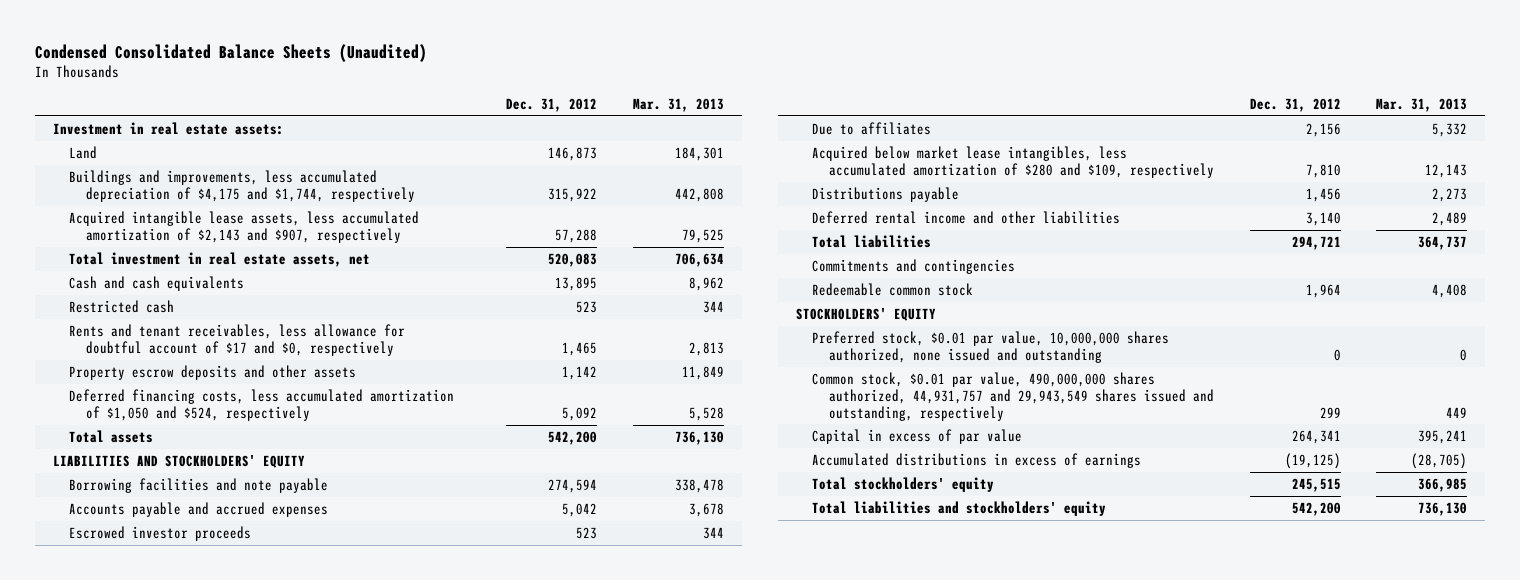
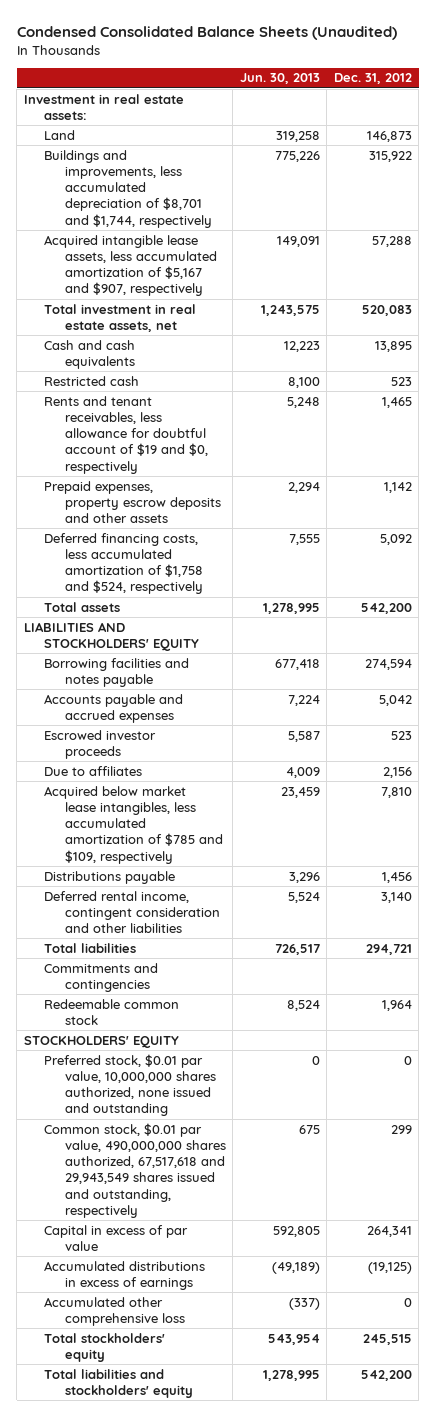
- | Dec. 31, 2012 | Mar. 31, 2013
+ | Jun. 30, 2013 | Dec. 31, 2012
- Buildings and improvements, less accumulated depreciation of $4,175 and $1,744, respectively | 315,922 | 442,808
- Acquired intangible lease assets, less accumulated amortization of $2,143 and $907, respectively | 57,288 | 79,525
+ Buildings and improvements, less accumulated depreciation of $8,701 and $1,744, respectively | 775,226 | 315,922
+ Acquired intangible lease assets, less accumulated amortization of $5,167 and $907, respectively | 149,091 | 57,288
- Rents and tenant receivables, less allowance for doubtful account of $17 and $0, respectively | 1,465 | 2,813
- Property escrow deposits and other assets | 1,142 | 11,849
- Deferred financing costs, less accumulated amortization of $1,050 and $524, respectively | 5,092 | 5,528
+ Rents and tenant receivables, less allowance for doubtful account of $19 and $0, respectively | 5,248 | 1,465
+ Prepaid expenses, property escrow deposits and other assets | 2,294 | 1,142
+ Deferred financing costs, less accumulated amortization of $1,758 and $524, respectively | 7,555 | 5,092
- Borrowing facilities and note payable | 274,594 | 338,478
+ Borrowing facilities and notes payable | 677,418 | 274,594
- Acquired below market lease intangibles, less accumulated amortization of $280 and $109, respectively | 7,810 | 12,143
+ Acquired below market lease intangibles, less accumulated amortization of $785 and $109, respectively | 23,459 | 7,810
- Deferred rental income and other liabilities | 3,140 | 2,489
+ Deferred rental income, contingent consideration and other liabilities | 5,524 | 3,140
- Common stock, $0.01 par value, 490,000,000 shares authorized, 44,931,757 and 29,943,549 shares issued and outstanding, respectively | 299 | 449
+ Common stock, $0.01 par value, 490,000,000 shares authorized, 67,517,618 and 29,943,549 shares issued and outstanding, respectively | 675 | 299
+ Accumulated other comprehensive loss | (337) | 0

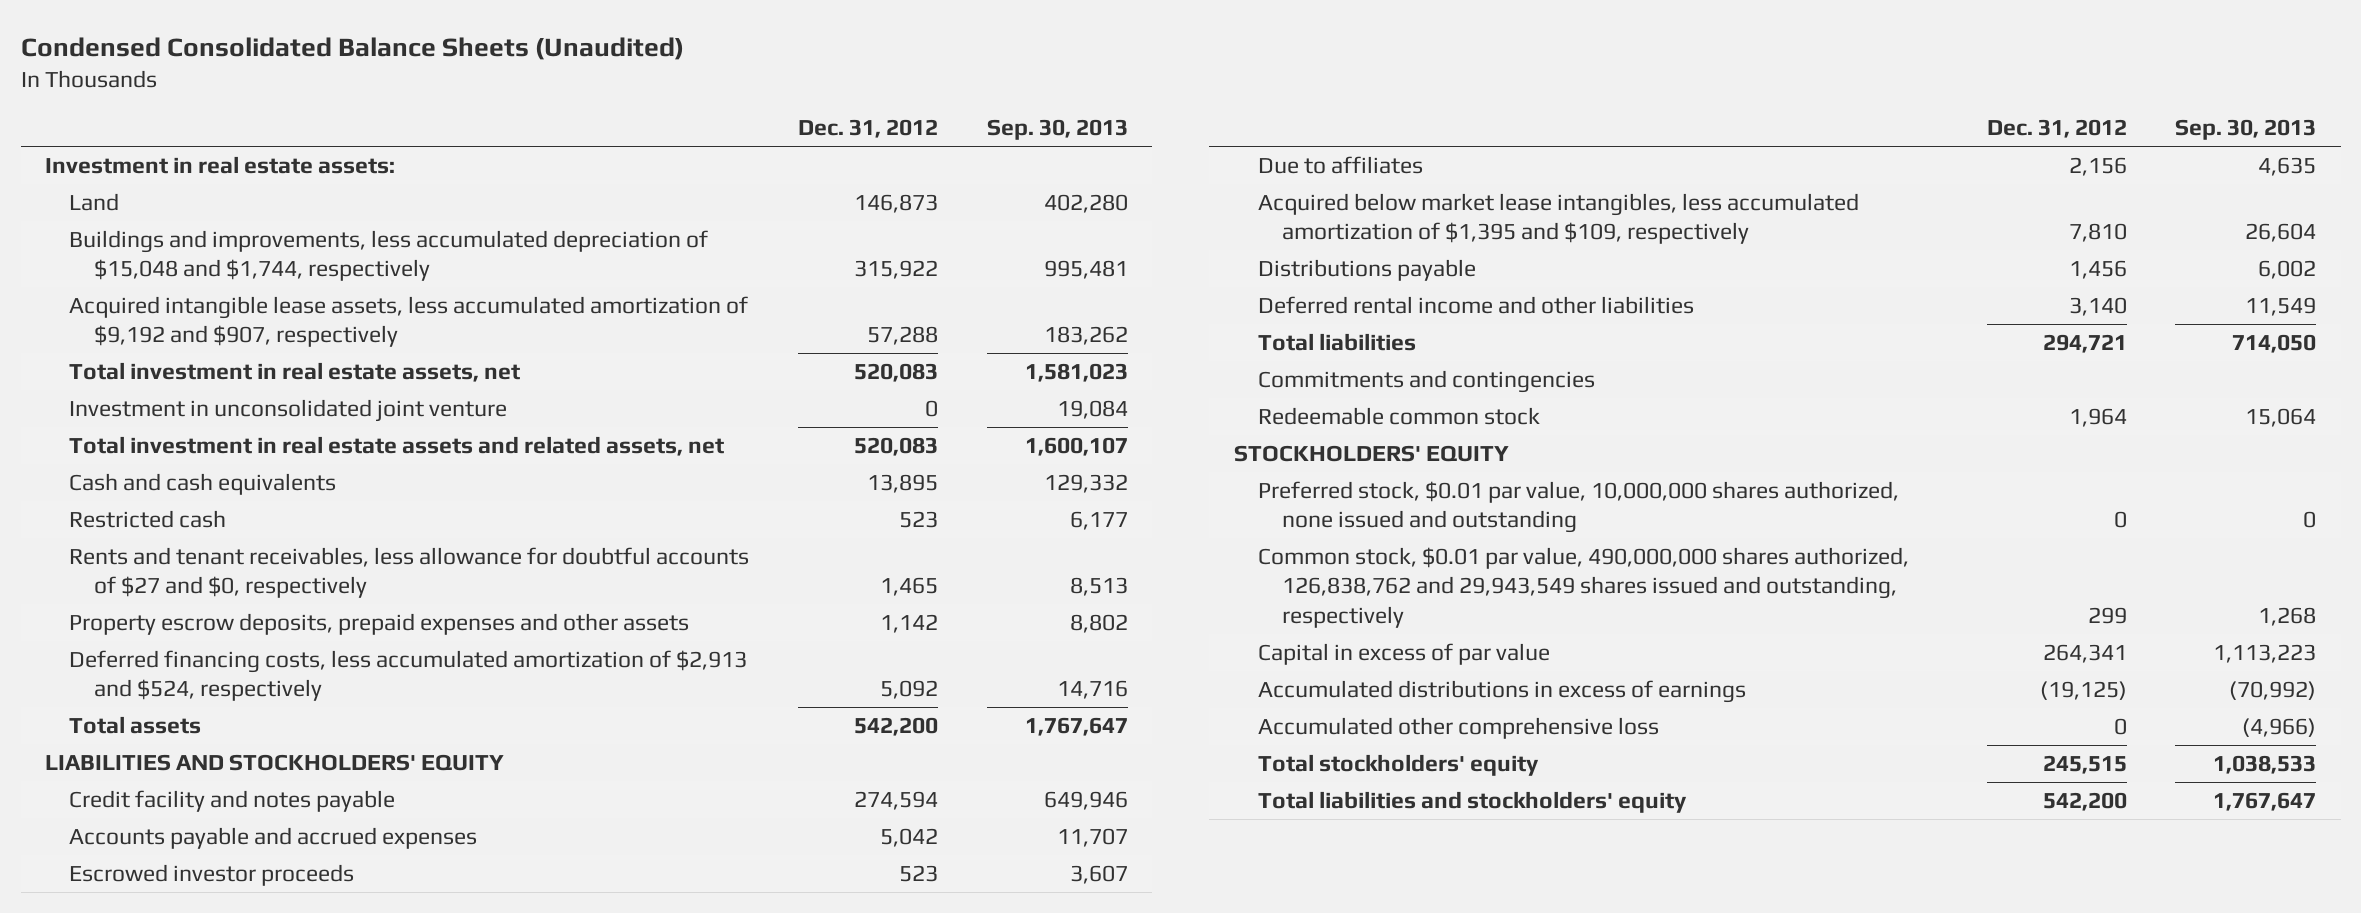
- | Jun. 30, 2013 | Dec. 31, 2012
+ | Dec. 31, 2012 | Sep. 30, 2013
- Buildings and improvements, less accumulated depreciation of $8,701 and $1,744, respectively | 775,226 | 315,922
- Acquired intangible lease assets, less accumulated amortization of $5,167 and $907, respectively | 149,091 | 57,288
+ Buildings and improvements, less accumulated depreciation of $15,048 and $1,744, respectively | 315,922 | 995,481
+ Acquired intangible lease assets, less accumulated amortization of $9,192 and $907, respectively | 57,288 | 183,262
+ Investment in unconsolidated joint venture | 0 | 19,084
+ Total investment in real estate assets and related assets, net | 520,083 | 1,600,107
- Rents and tenant receivables, less allowance for doubtful account of $19 and $0, respectively | 5,248 | 1,465
- Prepaid expenses, property escrow deposits and other assets | 2,294 | 1,142
- Deferred financing costs, less accumulated amortization of $1,758 and $524, respectively | 7,555 | 5,092
+ Rents and tenant receivables, less allowance for doubtful accounts of $27 and $0, respectively | 1,465 | 8,513
+ Property escrow deposits, prepaid expenses and other assets | 1,142 | 8,802
+ Deferred financing costs, less accumulated amortization of $2,913 and $524, respectively | 5,092 | 14,716
- Borrowing facilities and notes payable | 677,418 | 274,594
+ Credit facility and notes payable | 274,594 | 649,946
- Acquired below market lease intangibles, less accumulated amortization of $785 and $109, respectively | 23,459 | 7,810
+ Acquired below market lease intangibles, less accumulated amortization of $1,395 and $109, respectively | 7,810 | 26,604
- Deferred rental income, contingent consideration and other liabilities | 5,524 | 3,140
+ Deferred rental income and other liabilities | 3,140 | 11,549
- Common stock, $0.01 par value, 490,000,000 shares authorized, 67,517,618 and 29,943,549 shares issued and outstanding, respectively | 675 | 299
+ Common stock, $0.01 par value, 490,000,000 shares authorized, 126,838,762 and 29,943,549 shares issued and outstanding, respectively | 299 | 1,268

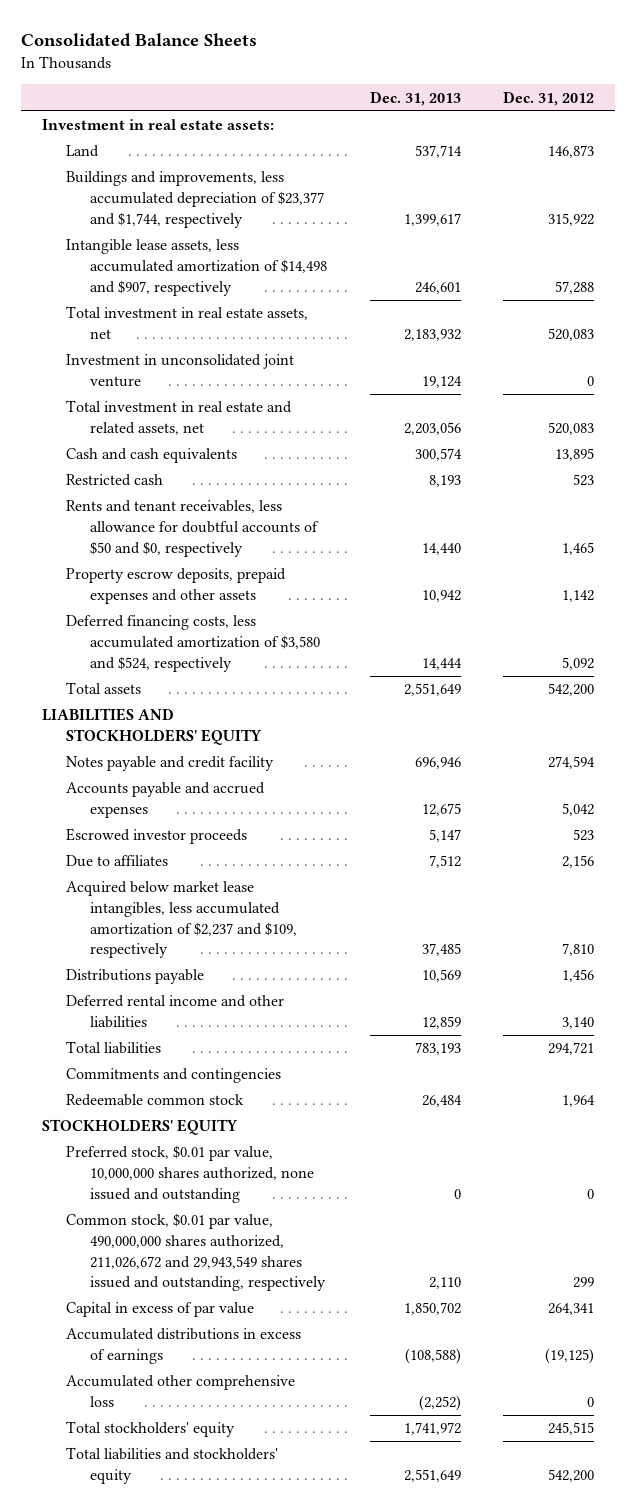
- Condensed Consolidated Balance Sheets (Unaudited)
+ Consolidated Balance Sheets
- | Dec. 31, 2012 | Sep. 30, 2013
+ | Dec. 31, 2013 | Dec. 31, 2012
- Buildings and improvements, less accumulated depreciation of $15,048 and $1,744, respectively | 315,922 | 995,481
- Acquired intangible lease assets, less accumulated amortization of $9,192 and $907, respectively | 57,288 | 183,262
+ Buildings and improvements, less accumulated depreciation of $23,377 and $1,744, respectively | 1,399,617 | 315,922
+ Intangible lease assets, less accumulated amortization of $14,498 and $907, respectively | 246,601 | 57,288
- Total investment in real estate assets and related assets, net | 520,083 | 1,600,107
+ Total investment in real estate and related assets, net | 2,203,056 | 520,083
- Rents and tenant receivables, less allowance for doubtful accounts of $27 and $0, respectively | 1,465 | 8,513
+ Rents and tenant receivables, less allowance for doubtful accounts of $50 and $0, respectively | 14,440 | 1,465
- Deferred financing costs, less accumulated amortization of $2,913 and $524, respectively | 5,092 | 14,716
+ Deferred financing costs, less accumulated amortization of $3,580 and $524, respectively | 14,444 | 5,092
- Credit facility and notes payable | 274,594 | 649,946
+ Notes payable and credit facility | 696,946 | 274,594
- Acquired below market lease intangibles, less accumulated amortization of $1,395 and $109, respectively | 7,810 | 26,604
+ Acquired below market lease intangibles, less accumulated amortization of $2,237 and $109, respectively | 37,485 | 7,810
- Common stock, $0.01 par value, 490,000,000 shares authorized, 126,838,762 and 29,943,549 shares issued and outstanding, respectively | 299 | 1,268
+ Common stock, $0.01 par value, 490,000,000 shares authorized, 211,026,672 and 29,943,549 shares issued and outstanding, respectively | 2,110 | 299

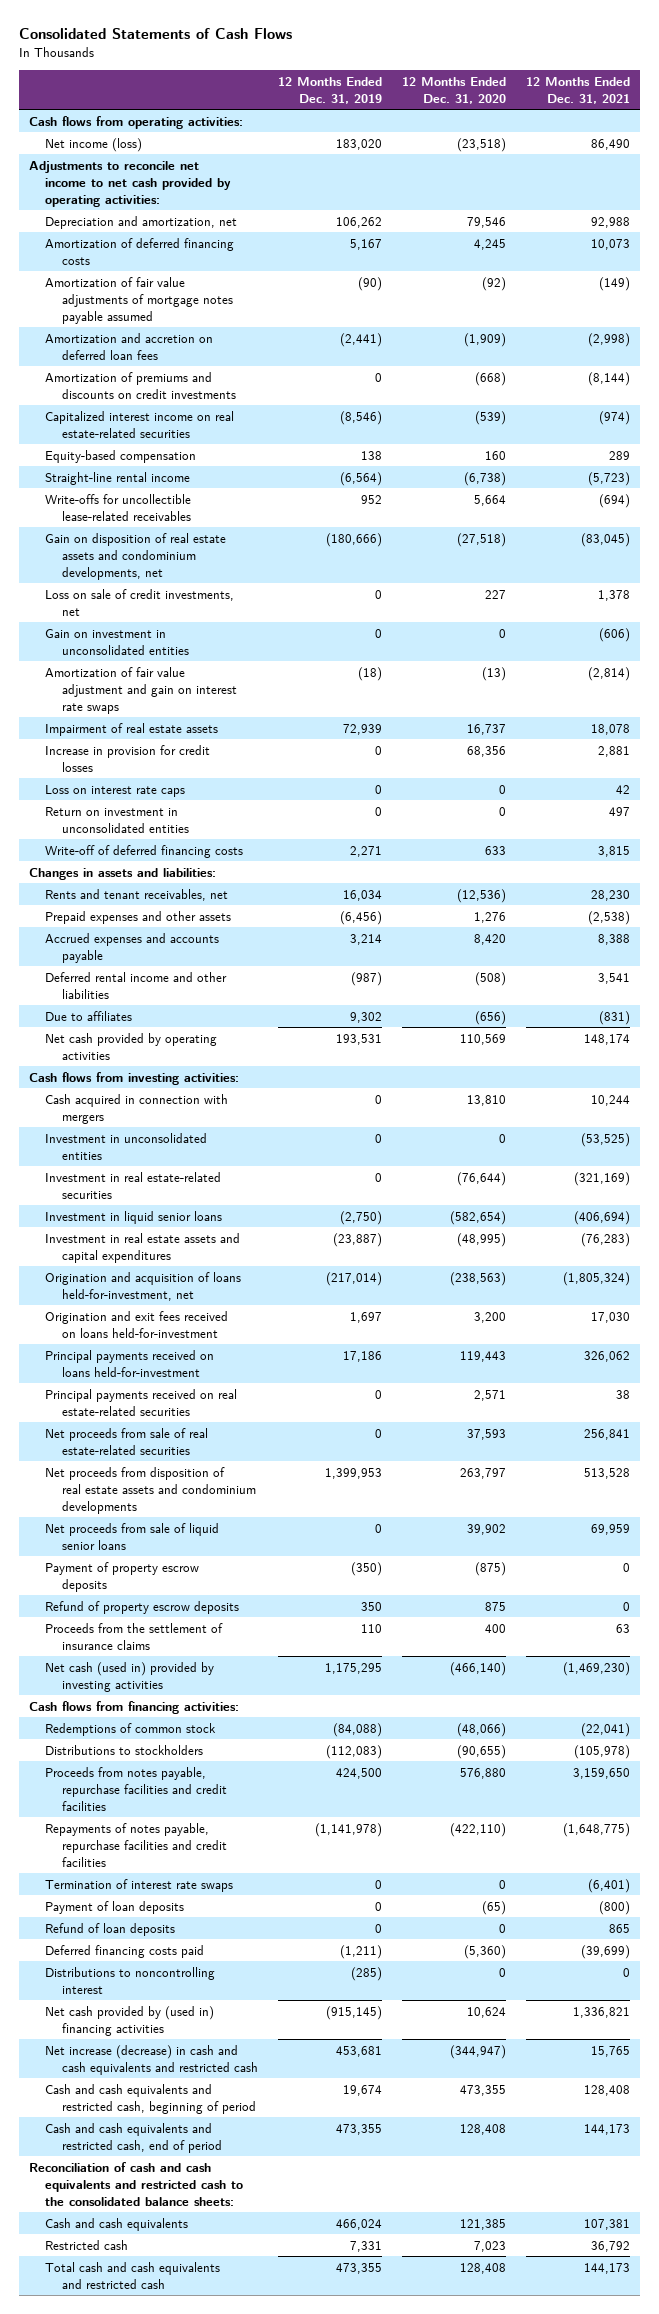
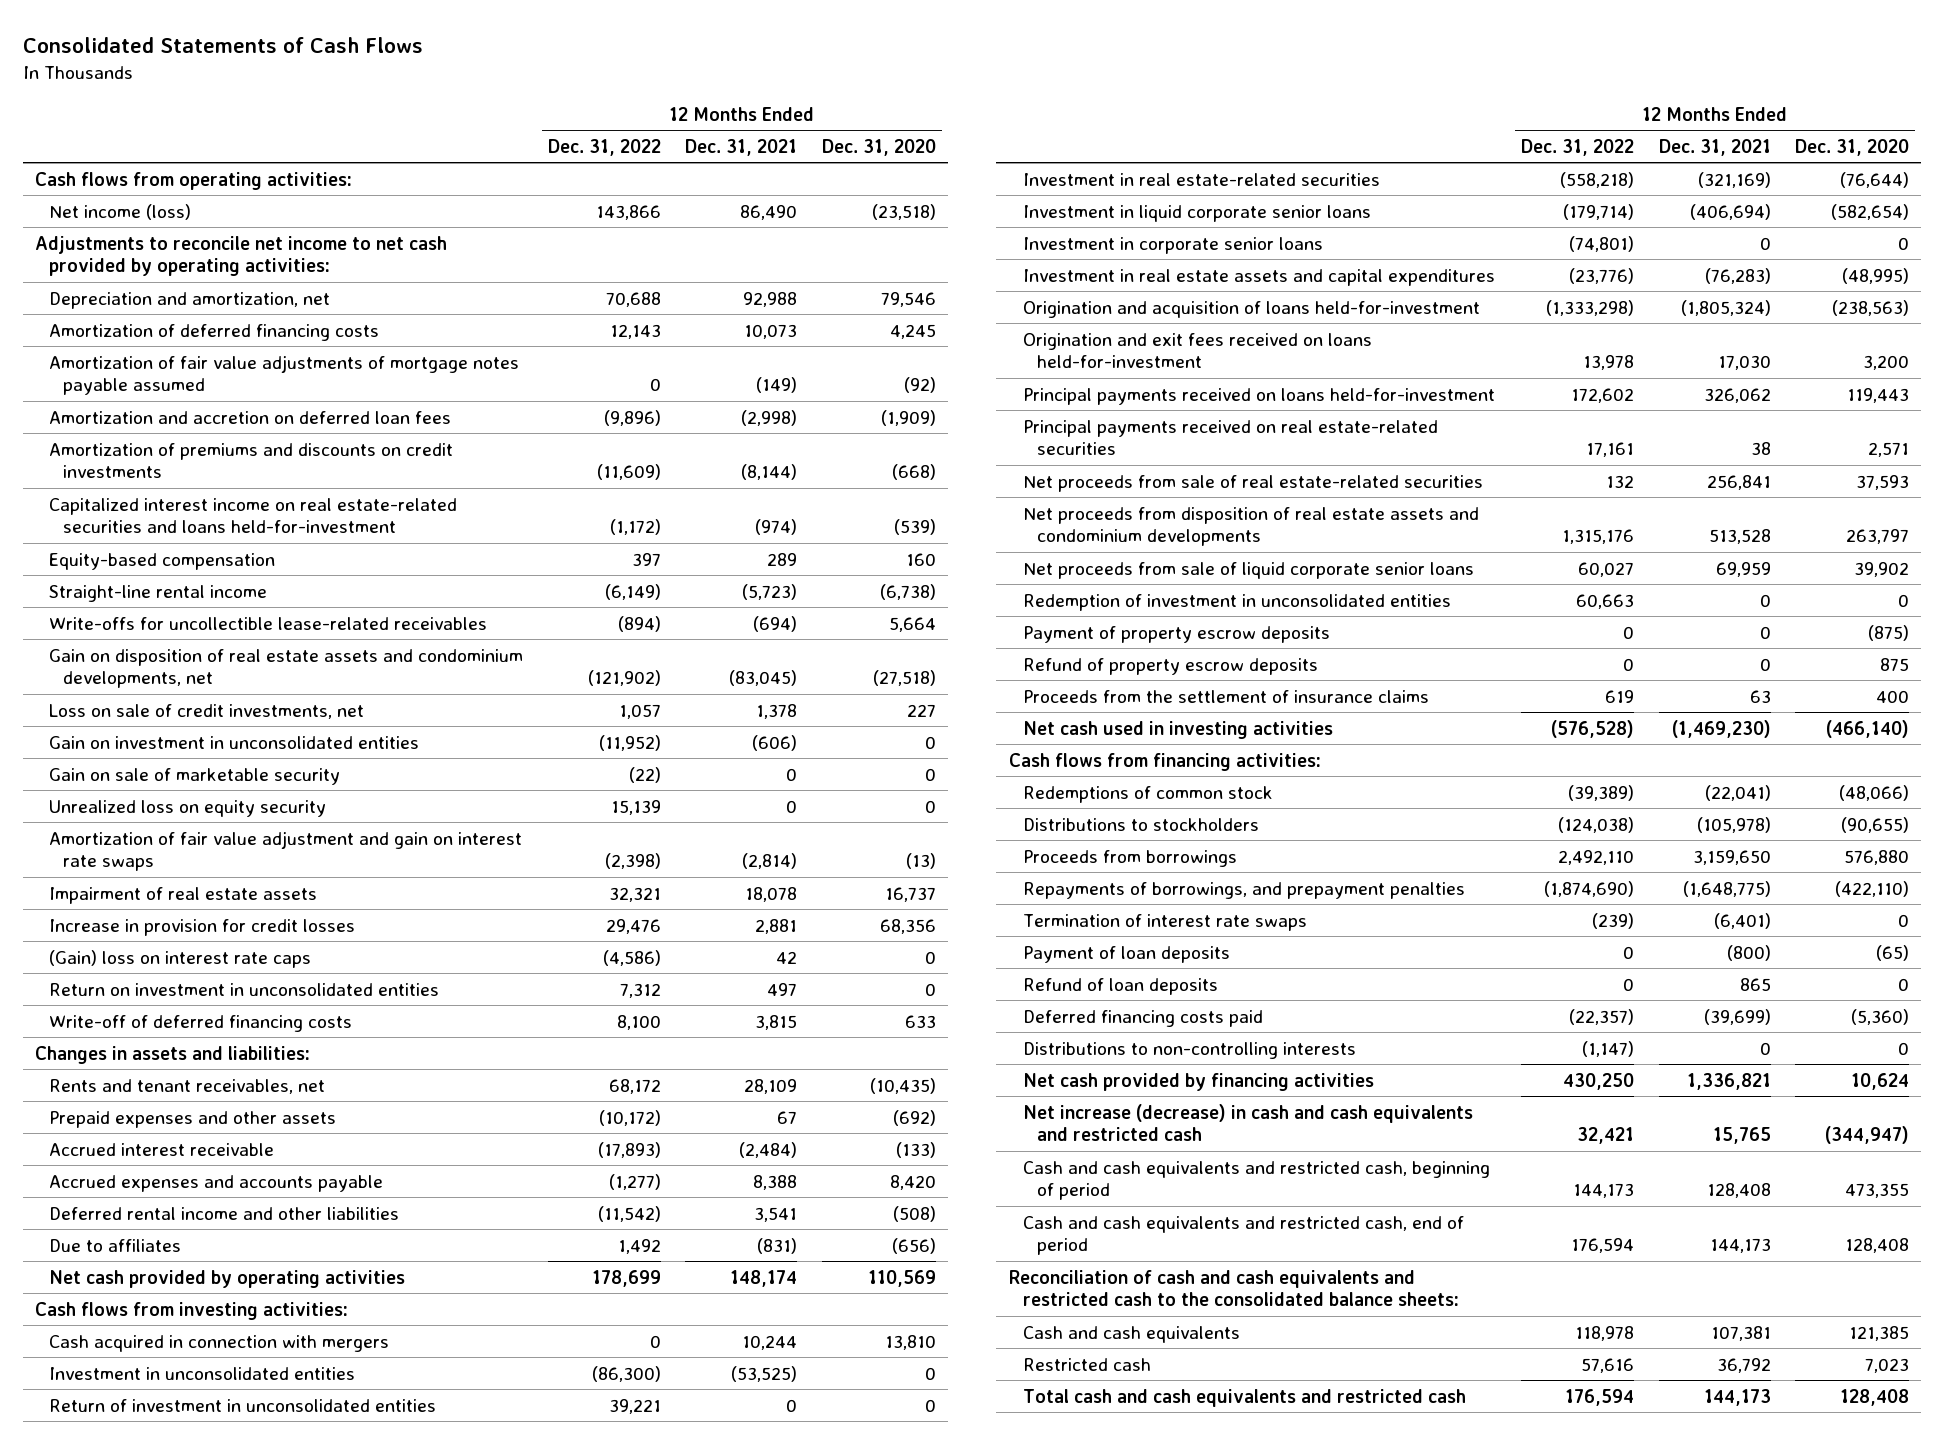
- | 12 Months Ended Dec. 31, 2019 | 12 Months Ended Dec. 31, 2020 | 12 Months Ended Dec. 31, 2021
+ | 12 Months Ended Dec. 31, 2022 | 12 Months Ended Dec. 31, 2021 | 12 Months Ended Dec. 31, 2020
- Capitalized interest income on real estate-related securities | (8,546) | (539) | (974)
+ Capitalized interest income on real estate-related securities and loans held-for-investment | (1,172) | (974) | (539)
+ Gain on sale of marketable security | (22) | 0 | 0
+ Unrealized loss on equity security | 15,139 | 0 | 0
- Loss on interest rate caps | 0 | 0 | 42
+ (Gain) loss on interest rate caps | (4,586) | 42 | 0
- Rents and tenant receivables, net | 16,034 | (12,536) | 28,230
- Prepaid expenses and other assets | (6,456) | 1,276 | (2,538)
+ Rents and tenant receivables, net | 68,172 | 28,109 | (10,435)
+ Prepaid expenses and other assets | (10,172) | 67 | (692)
+ Accrued interest receivable | (17,893) | (2,484) | (133)
+ Return of investment in unconsolidated entities | 39,221 | 0 | 0
- Investment in liquid senior loans | (2,750) | (582,654) | (406,694)
+ Investment in liquid corporate senior loans | (179,714) | (406,694) | (582,654)
+ Investment in corporate senior loans | (74,801) | 0 | 0
- Origination and acquisition of loans held-for-investment, net | (217,014) | (238,563) | (1,805,324)
+ Origination and acquisition of loans held-for-investment | (1,333,298) | (1,805,324) | (238,563)
- Net proceeds from sale of liquid senior loans | 0 | 39,902 | 69,959
+ Net proceeds from sale of liquid corporate senior loans | 60,027 | 69,959 | 39,902
+ Redemption of investment in unconsolidated entities | 60,663 | 0 | 0
- Net cash (used in) provided by investing activities | 1,175,295 | (466,140) | (1,469,230)
+ Net cash used in investing activities | (576,528) | (1,469,230) | (466,140)
- Proceeds from notes payable, repurchase facilities and credit facilities | 424,500 | 576,880 | 3,159,650
- Repayments of notes payable, repurchase facilities and credit facilities | (1,141,978) | (422,110) | (1,648,775)
+ Proceeds from borrowings | 2,492,110 | 3,159,650 | 576,880
+ Repayments of borrowings, and prepayment penalties | (1,874,690) | (1,648,775) | (422,110)
- Distributions to noncontrolling interest | (285) | 0 | 0
- Net cash provided by (used in) financing activities | (915,145) | 10,624 | 1,336,821
+ Distributions to non-controlling interests | (1,147) | 0 | 0
+ Net cash provided by financing activities | 430,250 | 1,336,821 | 10,624

